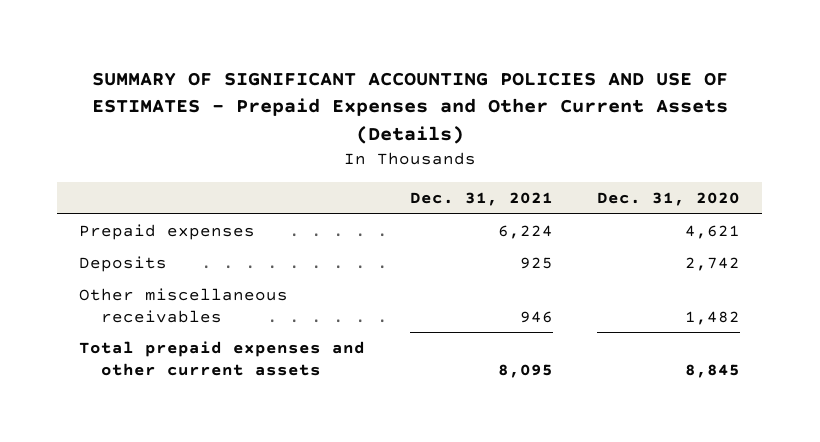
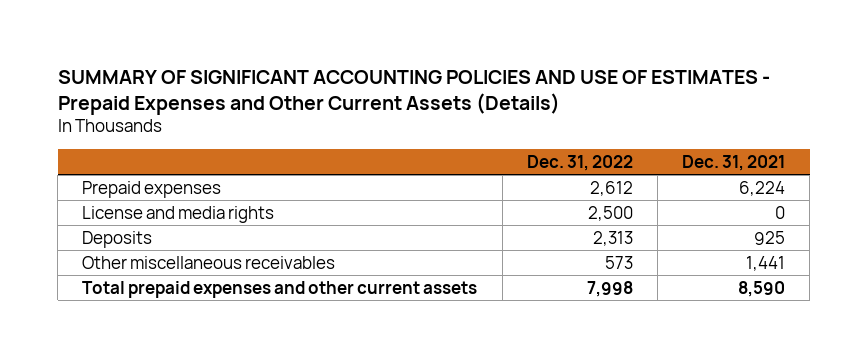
- | Dec. 31, 2021 | Dec. 31, 2020
+ | Dec. 31, 2022 | Dec. 31, 2021
+ License and media rights | 2,500 | 0
- Other miscellaneous receivables | 946 | 1,482
- Total prepaid expenses and other current assets | 8,095 | 8,845
+ Other miscellaneous receivables | 573 | 1,441
+ Total prepaid expenses and other current assets | 7,998 | 8,590

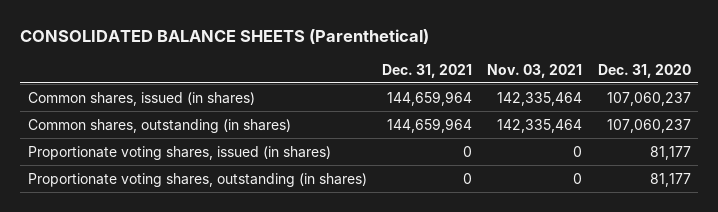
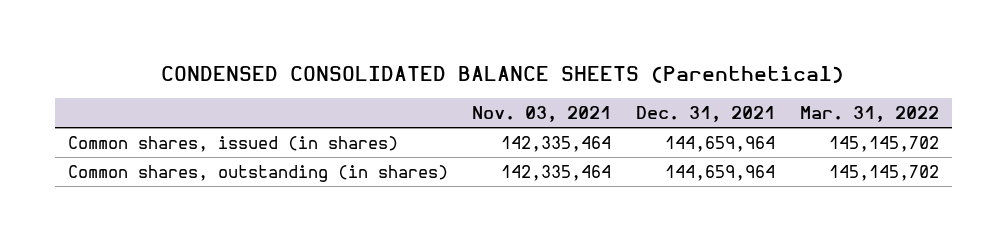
- CONSOLIDATED BALANCE SHEETS (Parenthetical)
+ CONDENSED CONSOLIDATED BALANCE SHEETS (Parenthetical)
- | Dec. 31, 2021 | Nov. 03, 2021 | Dec. 31, 2020
+ | Nov. 03, 2021 | Dec. 31, 2021 | Mar. 31, 2022
- Proportionate voting shares, issued (in shares) | 0 | 0 | 81,177
- Proportionate voting shares, outstanding (in shares) | 0 | 0 | 81,177

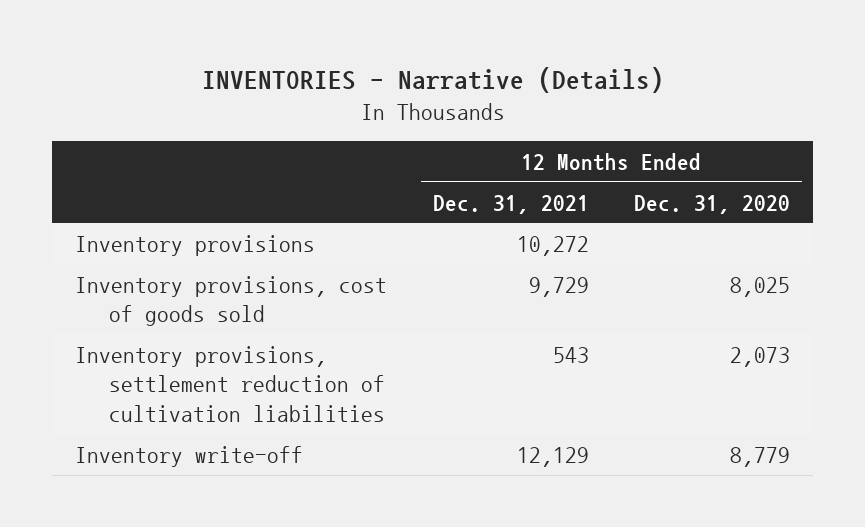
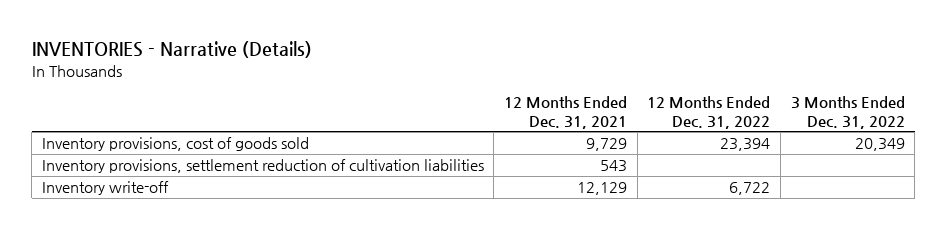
- | 12 Months Ended Dec. 31, 2021 | 12 Months Ended Dec. 31, 2020
+ | 12 Months Ended Dec. 31, 2021 | 12 Months Ended Dec. 31, 2022 | 3 Months Ended Dec. 31, 2022
- Inventory provisions | 10,272 |

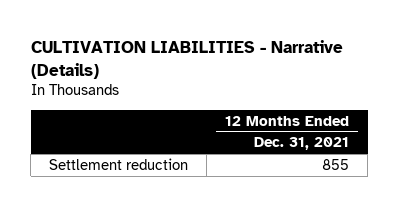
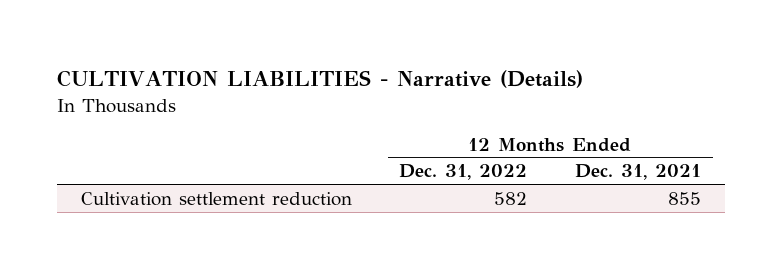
- | 12 Months Ended Dec. 31, 2021
+ | 12 Months Ended Dec. 31, 2022 | 12 Months Ended Dec. 31, 2021
- Settlement reduction | 855
+ Cultivation settlement reduction | 582 | 855

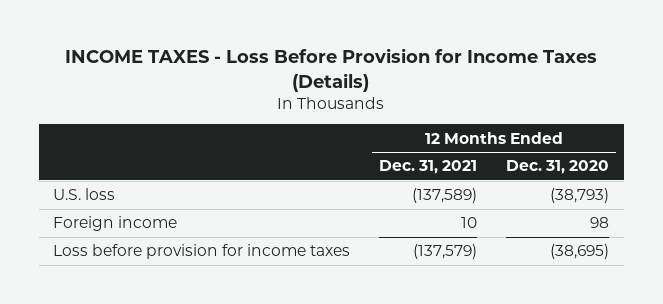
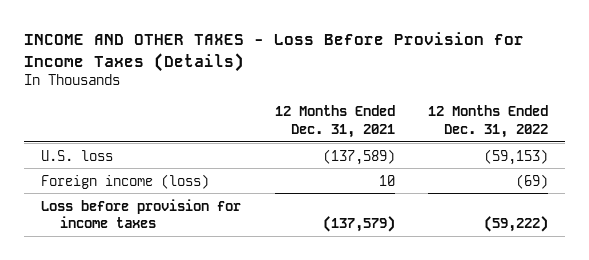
- INCOME TAXES - Loss Before Provision for Income Taxes (Details)
+ INCOME AND OTHER TAXES - Loss Before Provision for Income Taxes (Details)
- | 12 Months Ended Dec. 31, 2021 | 12 Months Ended Dec. 31, 2020
+ | 12 Months Ended Dec. 31, 2021 | 12 Months Ended Dec. 31, 2022
- Foreign income | 10 | 98
+ Foreign income (loss) | 10 | (69)

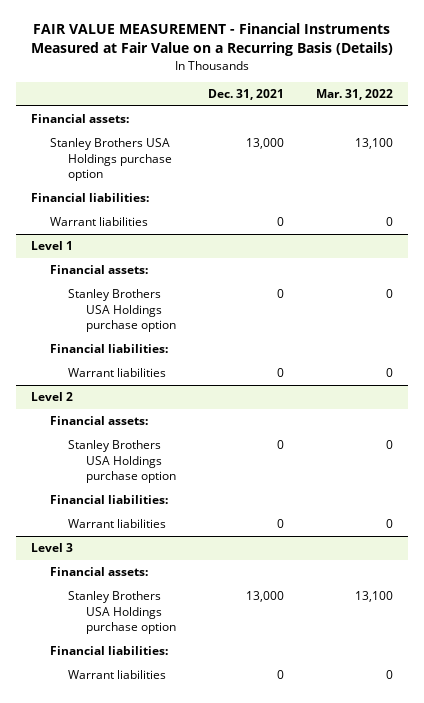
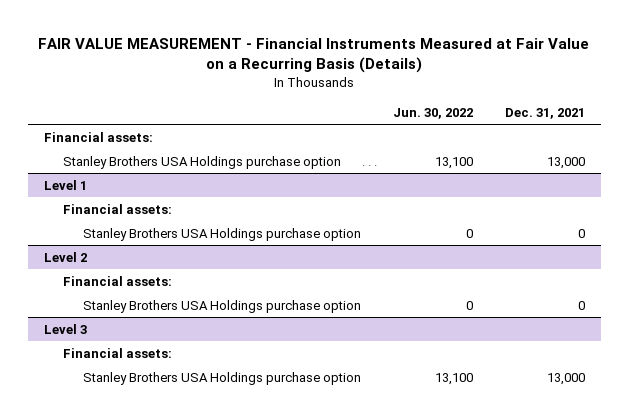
- | Dec. 31, 2021 | Mar. 31, 2022
+ | Jun. 30, 2022 | Dec. 31, 2021
- Financial liabilities:
- Warrant liabilities | 0 | 0
@ Level 1
- Financial liabilities:
- Warrant liabilities | 0 | 0
@ Level 2
- Financial liabilities:
- Warrant liabilities | 0 | 0
@ Level 3
- Financial liabilities:
- Warrant liabilities | 0 | 0

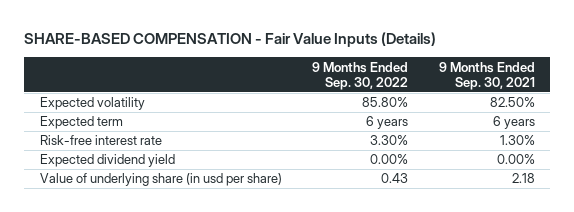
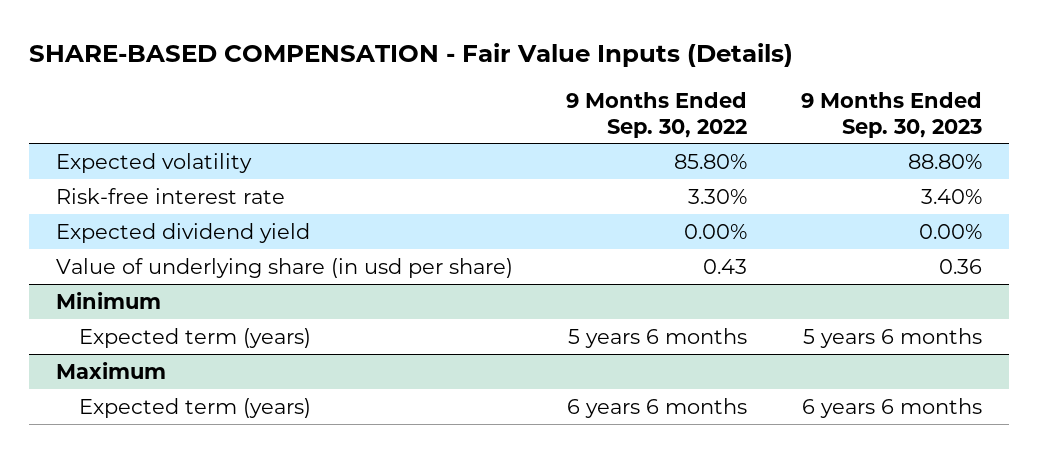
- | 9 Months Ended Sep. 30, 2022 | 9 Months Ended Sep. 30, 2021
+ | 9 Months Ended Sep. 30, 2022 | 9 Months Ended Sep. 30, 2023
- Expected term | 6 years | 6 years
+ Minimum
+ Expected term (years) | 5 years 6 months | 5 years 6 months
+ Maximum
+ Expected term (years) | 6 years 6 months | 6 years 6 months

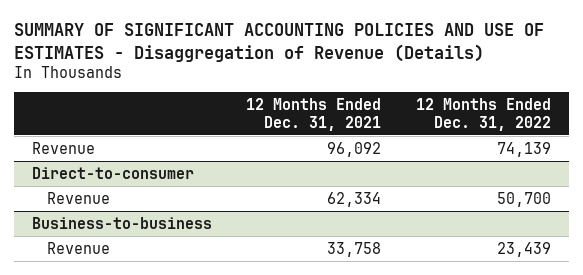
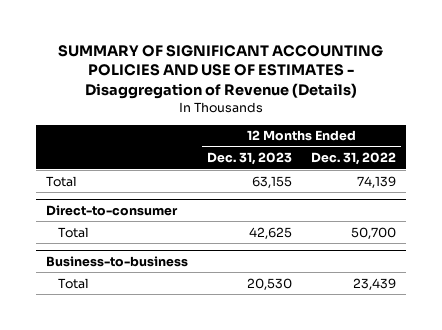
- | 12 Months Ended Dec. 31, 2021 | 12 Months Ended Dec. 31, 2022
+ | 12 Months Ended Dec. 31, 2023 | 12 Months Ended Dec. 31, 2022
- Revenue | 96,092 | 74,139
+ Total | 63,155 | 74,139
@ Direct-to-consumer
- Revenue | 62,334 | 50,700
+ Total | 42,625 | 50,700
@ Business-to-business
- Revenue | 33,758 | 23,439
+ Total | 20,530 | 23,439

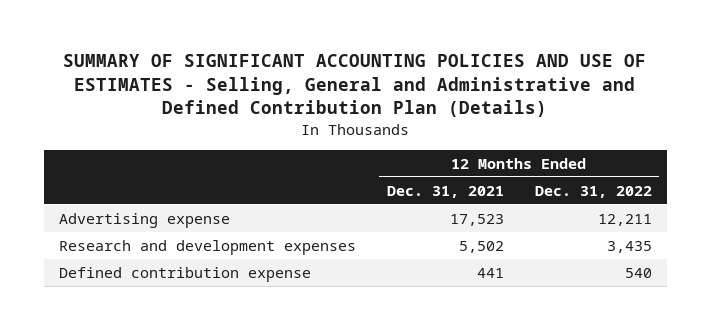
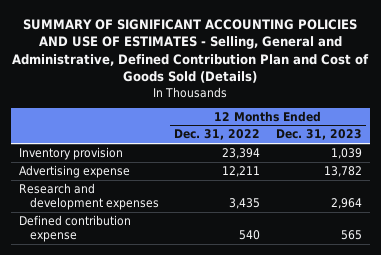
- SUMMARY OF SIGNIFICANT ACCOUNTING POLICIES AND USE OF ESTIMATES - Selling, General and Administrative and Defined Contribution Plan (Details)
+ SUMMARY OF SIGNIFICANT ACCOUNTING POLICIES AND USE OF ESTIMATES - Selling, General and Administrative, Defined Contribution Plan and Cost of Goods Sold (Details)
- | 12 Months Ended Dec. 31, 2021 | 12 Months Ended Dec. 31, 2022
+ | 12 Months Ended Dec. 31, 2022 | 12 Months Ended Dec. 31, 2023
+ Inventory provision | 23,394 | 1,039

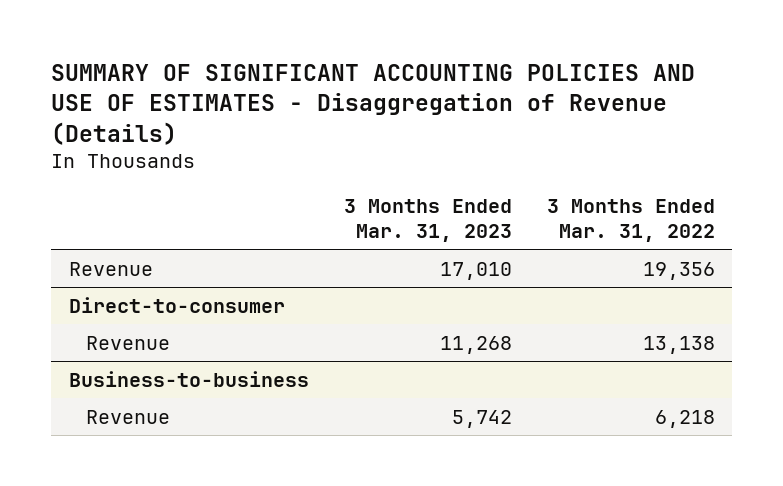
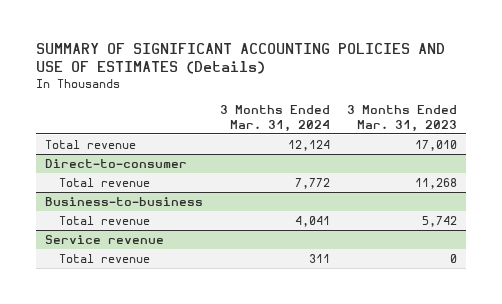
- SUMMARY OF SIGNIFICANT ACCOUNTING POLICIES AND USE OF ESTIMATES - Disaggregation of Revenue (Details)
+ SUMMARY OF SIGNIFICANT ACCOUNTING POLICIES AND USE OF ESTIMATES (Details)
- | 3 Months Ended Mar. 31, 2023 | 3 Months Ended Mar. 31, 2022
+ | 3 Months Ended Mar. 31, 2024 | 3 Months Ended Mar. 31, 2023
- Revenue | 17,010 | 19,356
+ Total revenue | 12,124 | 17,010
@ Direct-to-consumer
- Revenue | 11,268 | 13,138
+ Total revenue | 7,772 | 11,268
@ Business-to-business
- Revenue | 5,742 | 6,218
+ Total revenue | 4,041 | 5,742
+ Service revenue
+ Total revenue | 311 | 0

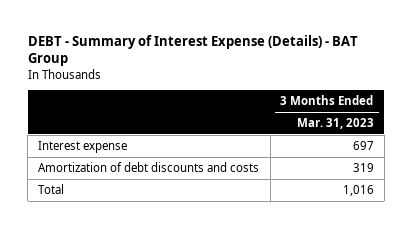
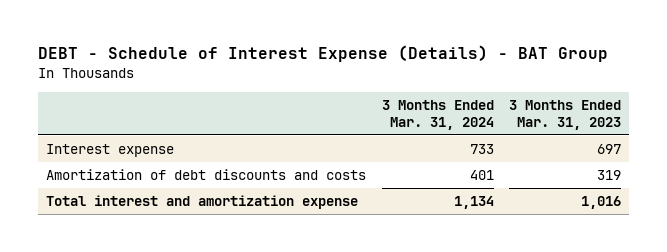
- DEBT - Summary of Interest Expense (Details) - BAT Group
+ DEBT - Schedule of Interest Expense (Details) - BAT Group
- | 3 Months Ended Mar. 31, 2023
+ | 3 Months Ended Mar. 31, 2024 | 3 Months Ended Mar. 31, 2023
- Total | 1,016
+ Total interest and amortization expense | 1,134 | 1,016

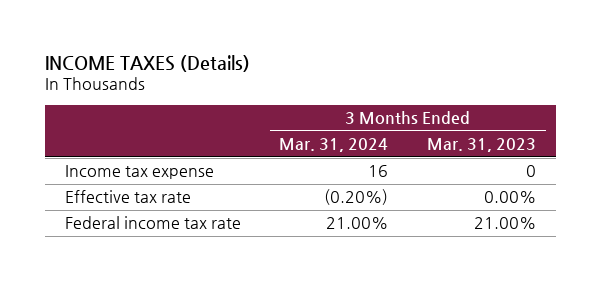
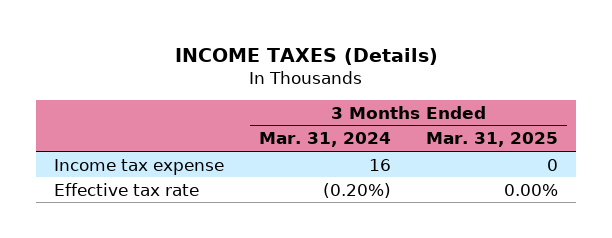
- | 3 Months Ended Mar. 31, 2024 | 3 Months Ended Mar. 31, 2023
+ | 3 Months Ended Mar. 31, 2024 | 3 Months Ended Mar. 31, 2025
- Federal income tax rate | 21.00% | 21.00%

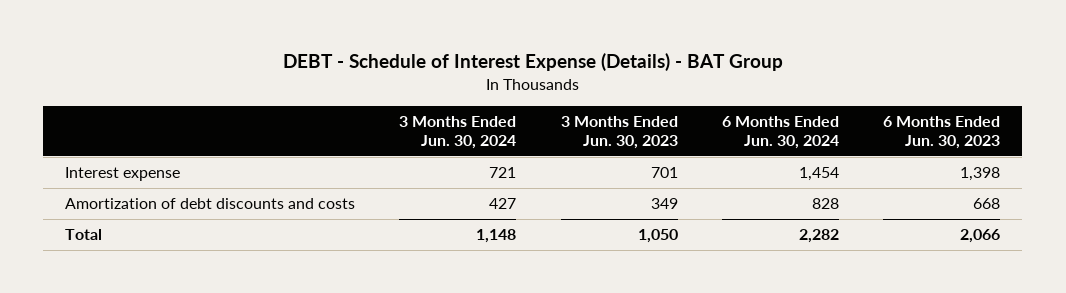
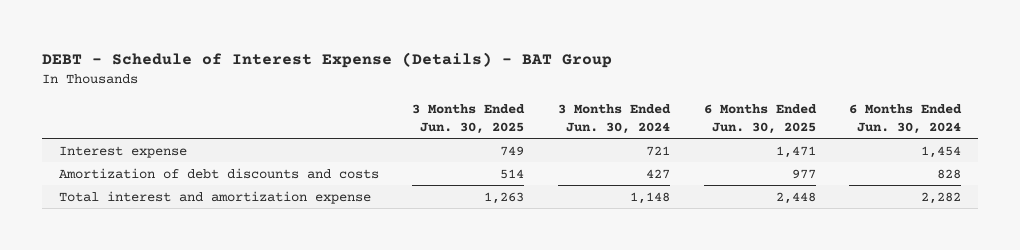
- | 3 Months Ended Jun. 30, 2024 | 3 Months Ended Jun. 30, 2023 | 6 Months Ended Jun. 30, 2024 | 6 Months Ended Jun. 30, 2023
+ | 3 Months Ended Jun. 30, 2025 | 3 Months Ended Jun. 30, 2024 | 6 Months Ended Jun. 30, 2025 | 6 Months Ended Jun. 30, 2024
- Total | 1,148 | 1,050 | 2,282 | 2,066
+ Total interest and amortization expense | 1,263 | 1,148 | 2,448 | 2,282

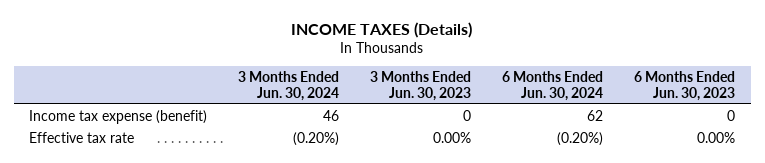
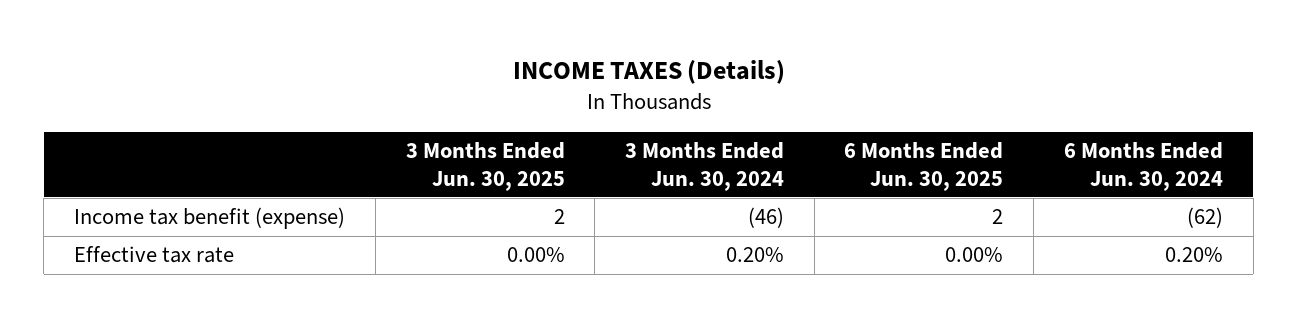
- | 3 Months Ended Jun. 30, 2024 | 3 Months Ended Jun. 30, 2023 | 6 Months Ended Jun. 30, 2024 | 6 Months Ended Jun. 30, 2023
+ | 3 Months Ended Jun. 30, 2025 | 3 Months Ended Jun. 30, 2024 | 6 Months Ended Jun. 30, 2025 | 6 Months Ended Jun. 30, 2024
- Income tax expense (benefit) | 46 | 0 | 62 | 0
- Effective tax rate | (0.20%) | 0.00% | (0.20%) | 0.00%
+ Income tax benefit (expense) | 2 | (46) | 2 | (62)
+ Effective tax rate | 0.00% | 0.20% | 0.00% | 0.20%

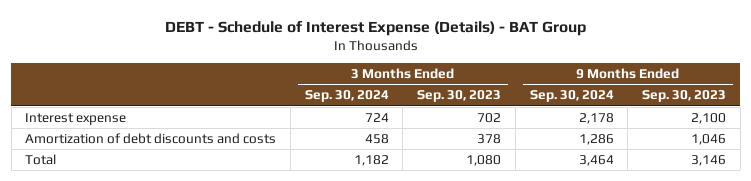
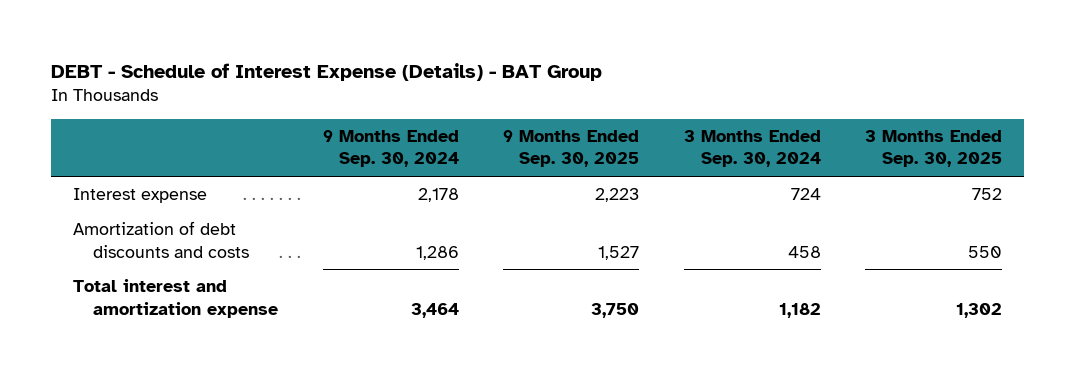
- | 3 Months Ended Sep. 30, 2024 | 3 Months Ended Sep. 30, 2023 | 9 Months Ended Sep. 30, 2024 | 9 Months Ended Sep. 30, 2023
+ | 9 Months Ended Sep. 30, 2024 | 9 Months Ended Sep. 30, 2025 | 3 Months Ended Sep. 30, 2024 | 3 Months Ended Sep. 30, 2025
- Total | 1,182 | 1,080 | 3,464 | 3,146
+ Total interest and amortization expense | 3,464 | 3,750 | 1,182 | 1,302

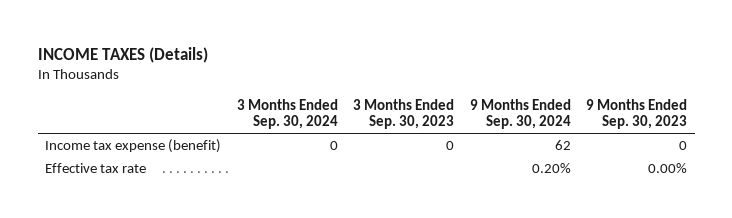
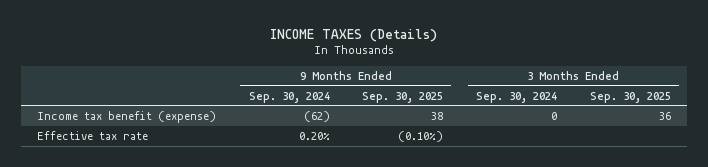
- | 3 Months Ended Sep. 30, 2024 | 3 Months Ended Sep. 30, 2023 | 9 Months Ended Sep. 30, 2024 | 9 Months Ended Sep. 30, 2023
+ | 9 Months Ended Sep. 30, 2024 | 9 Months Ended Sep. 30, 2025 | 3 Months Ended Sep. 30, 2024 | 3 Months Ended Sep. 30, 2025
- Income tax expense (benefit) | 0 | 0 | 62 | 0
+ Income tax benefit (expense) | (62) | 38 | 0 | 36

